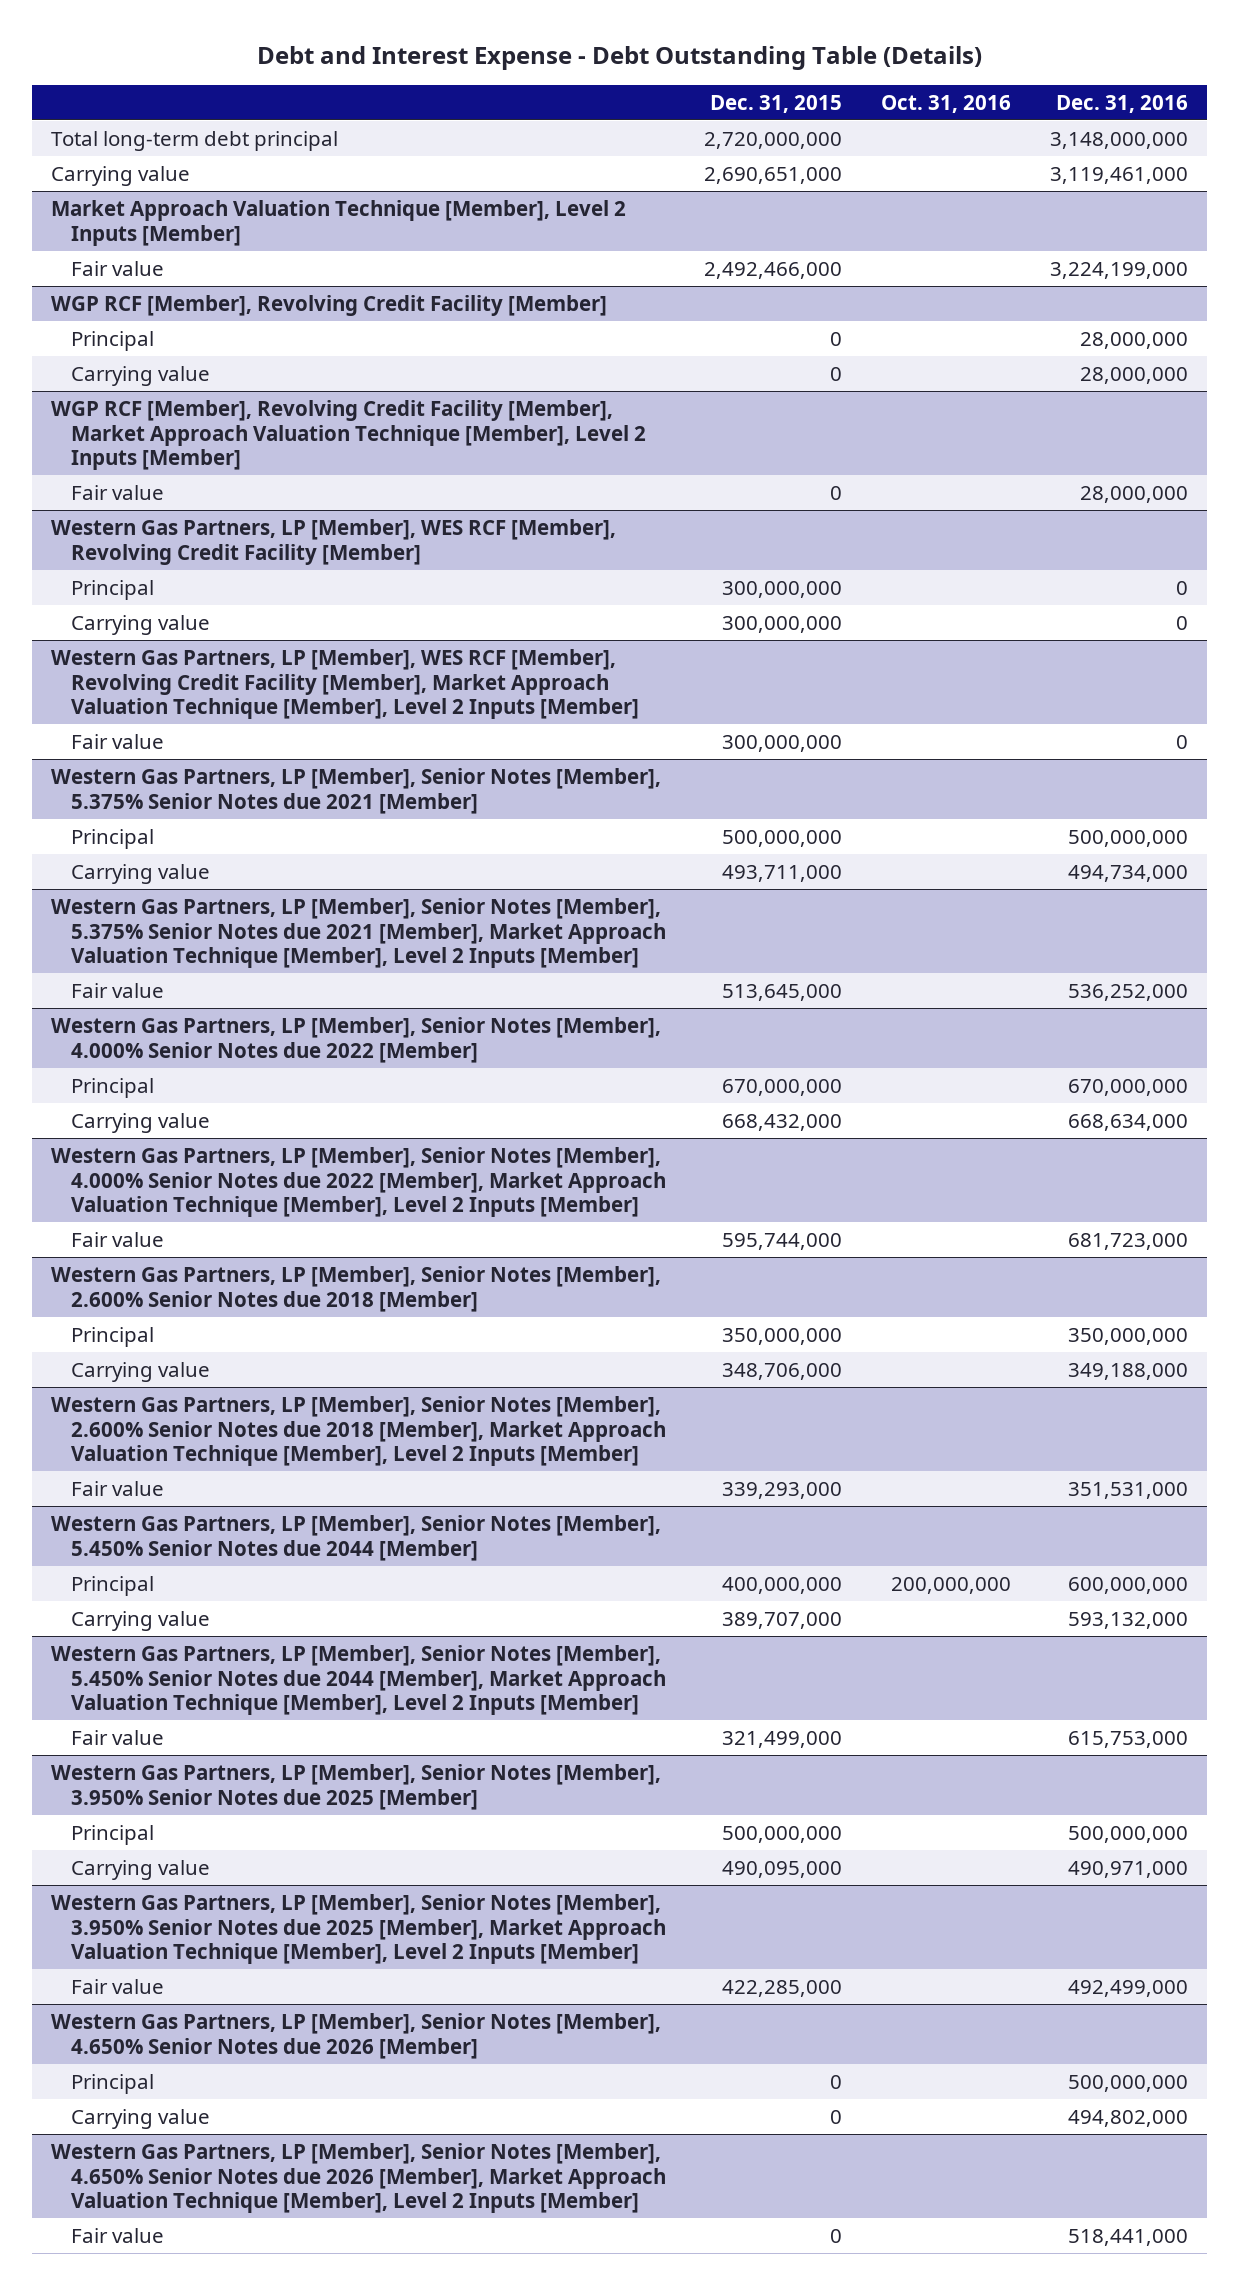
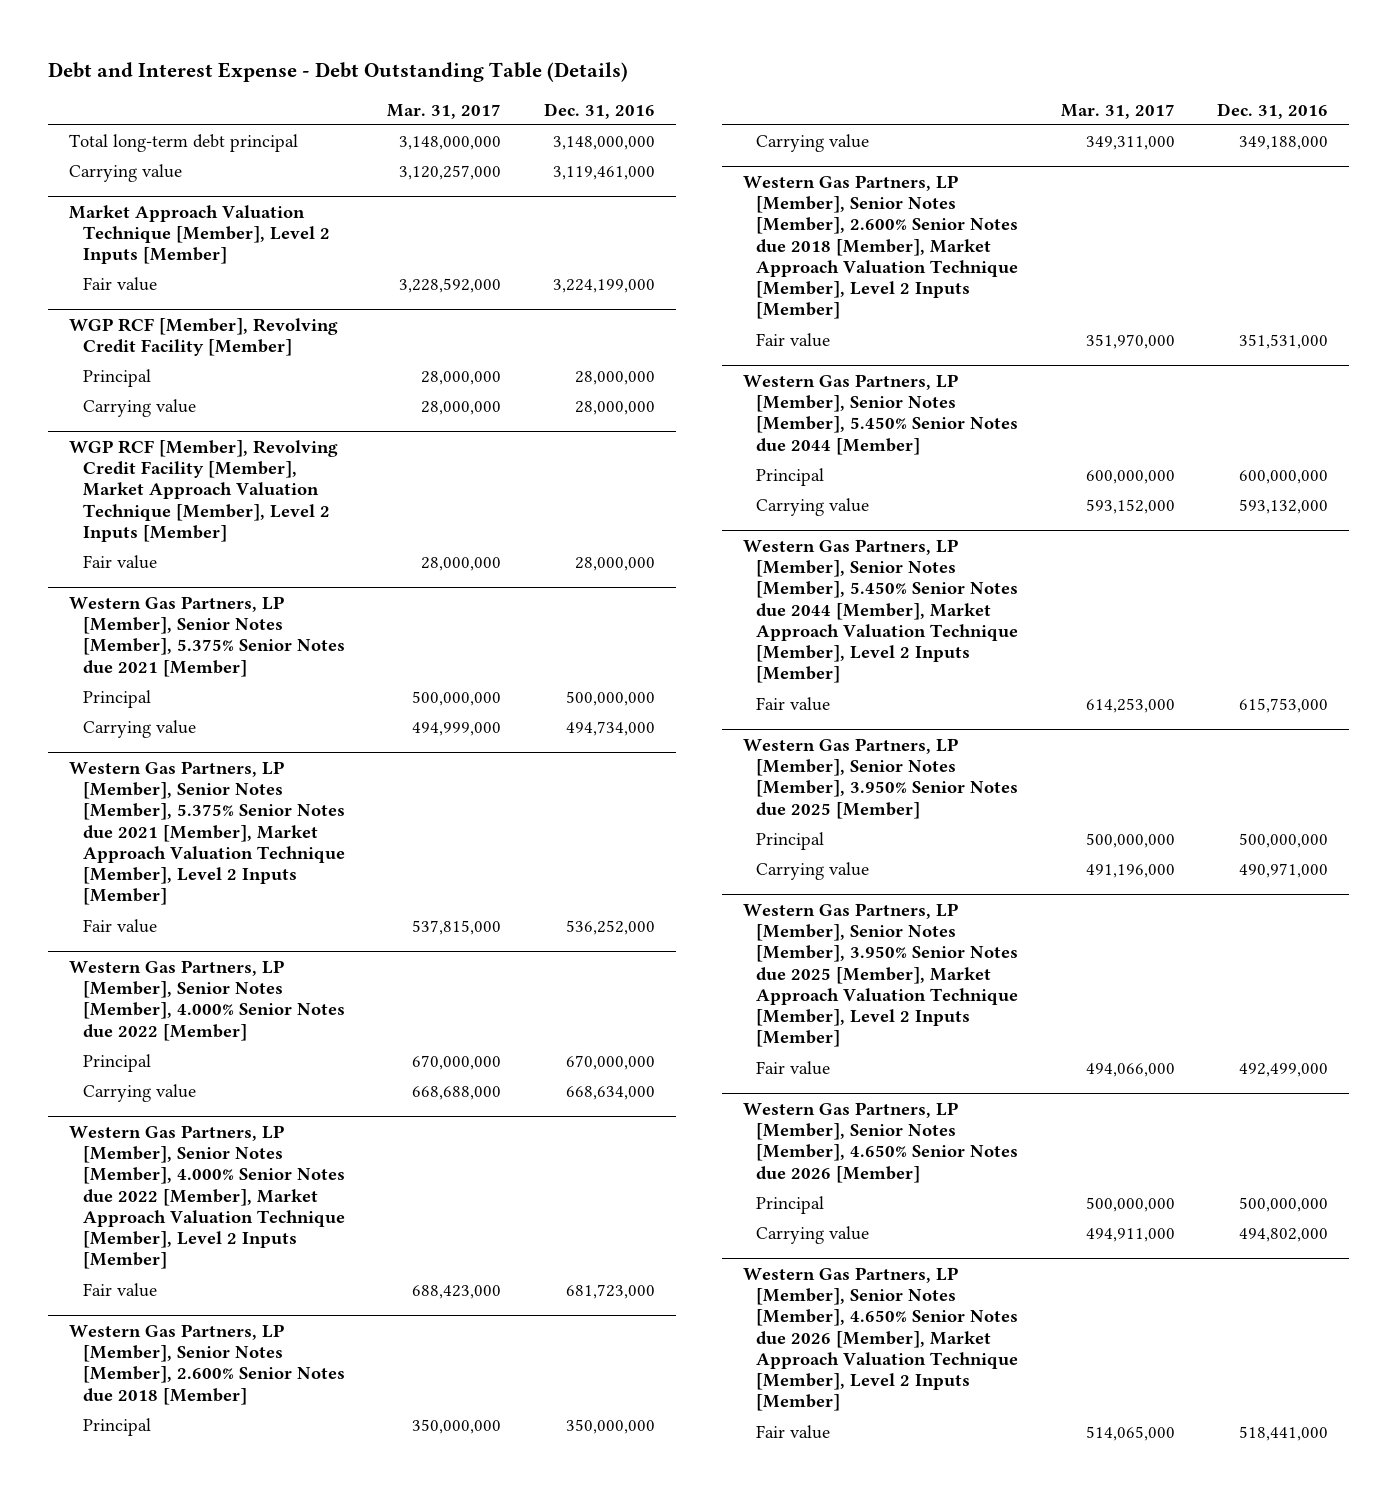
- | Dec. 31, 2015 | Oct. 31, 2016 | Dec. 31, 2016
+ | Mar. 31, 2017 | Dec. 31, 2016
- Western Gas Partners, LP [Member], WES RCF [Member], Revolving Credit Facility [Member]
- Principal | 300,000,000 | | 0
- Carrying value | 300,000,000 | | 0
- Western Gas Partners, LP [Member], WES RCF [Member], Revolving Credit Facility [Member], Market Approach Valuation Technique [Member], Level 2 Inputs [Member]
- Fair value | 300,000,000 | | 0

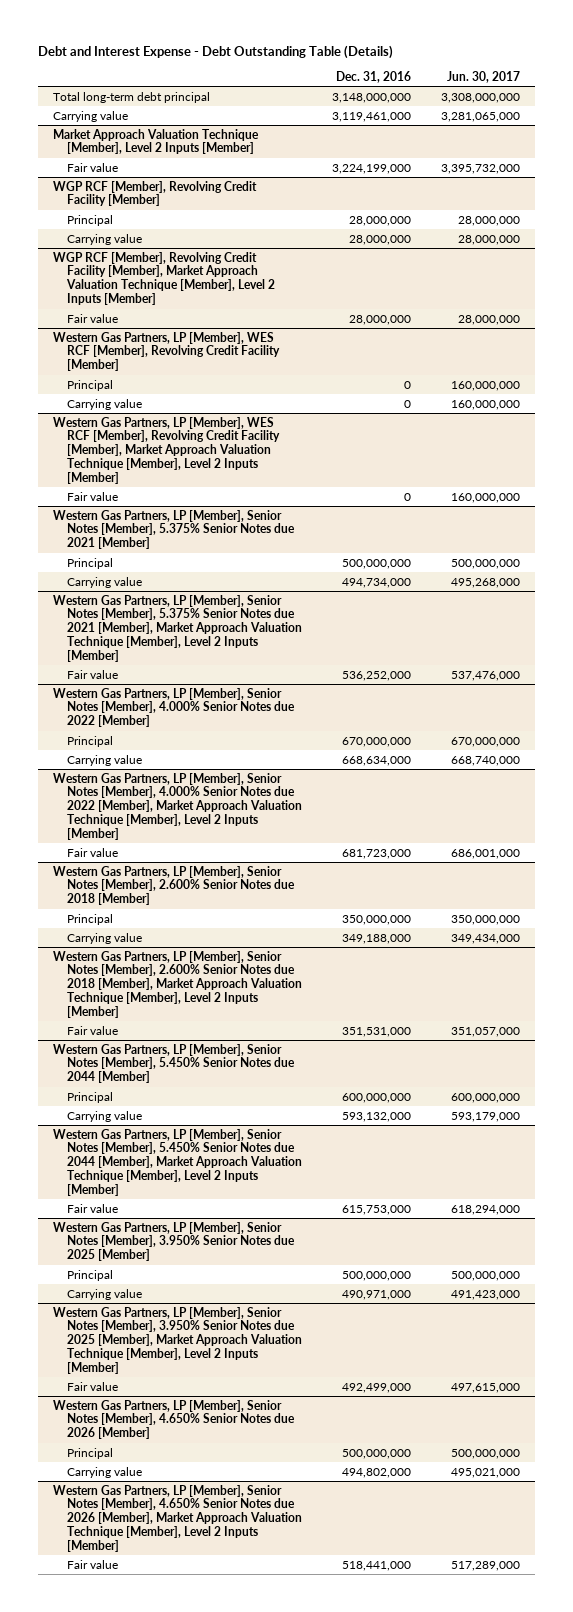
- | Mar. 31, 2017 | Dec. 31, 2016
+ | Dec. 31, 2016 | Jun. 30, 2017
+ Western Gas Partners, LP [Member], WES RCF [Member], Revolving Credit Facility [Member]
+ Principal | 0 | 160,000,000
+ Carrying value | 0 | 160,000,000
+ Western Gas Partners, LP [Member], WES RCF [Member], Revolving Credit Facility [Member], Market Approach Valuation Technique [Member], Level 2 Inputs [Member]
+ Fair value | 0 | 160,000,000

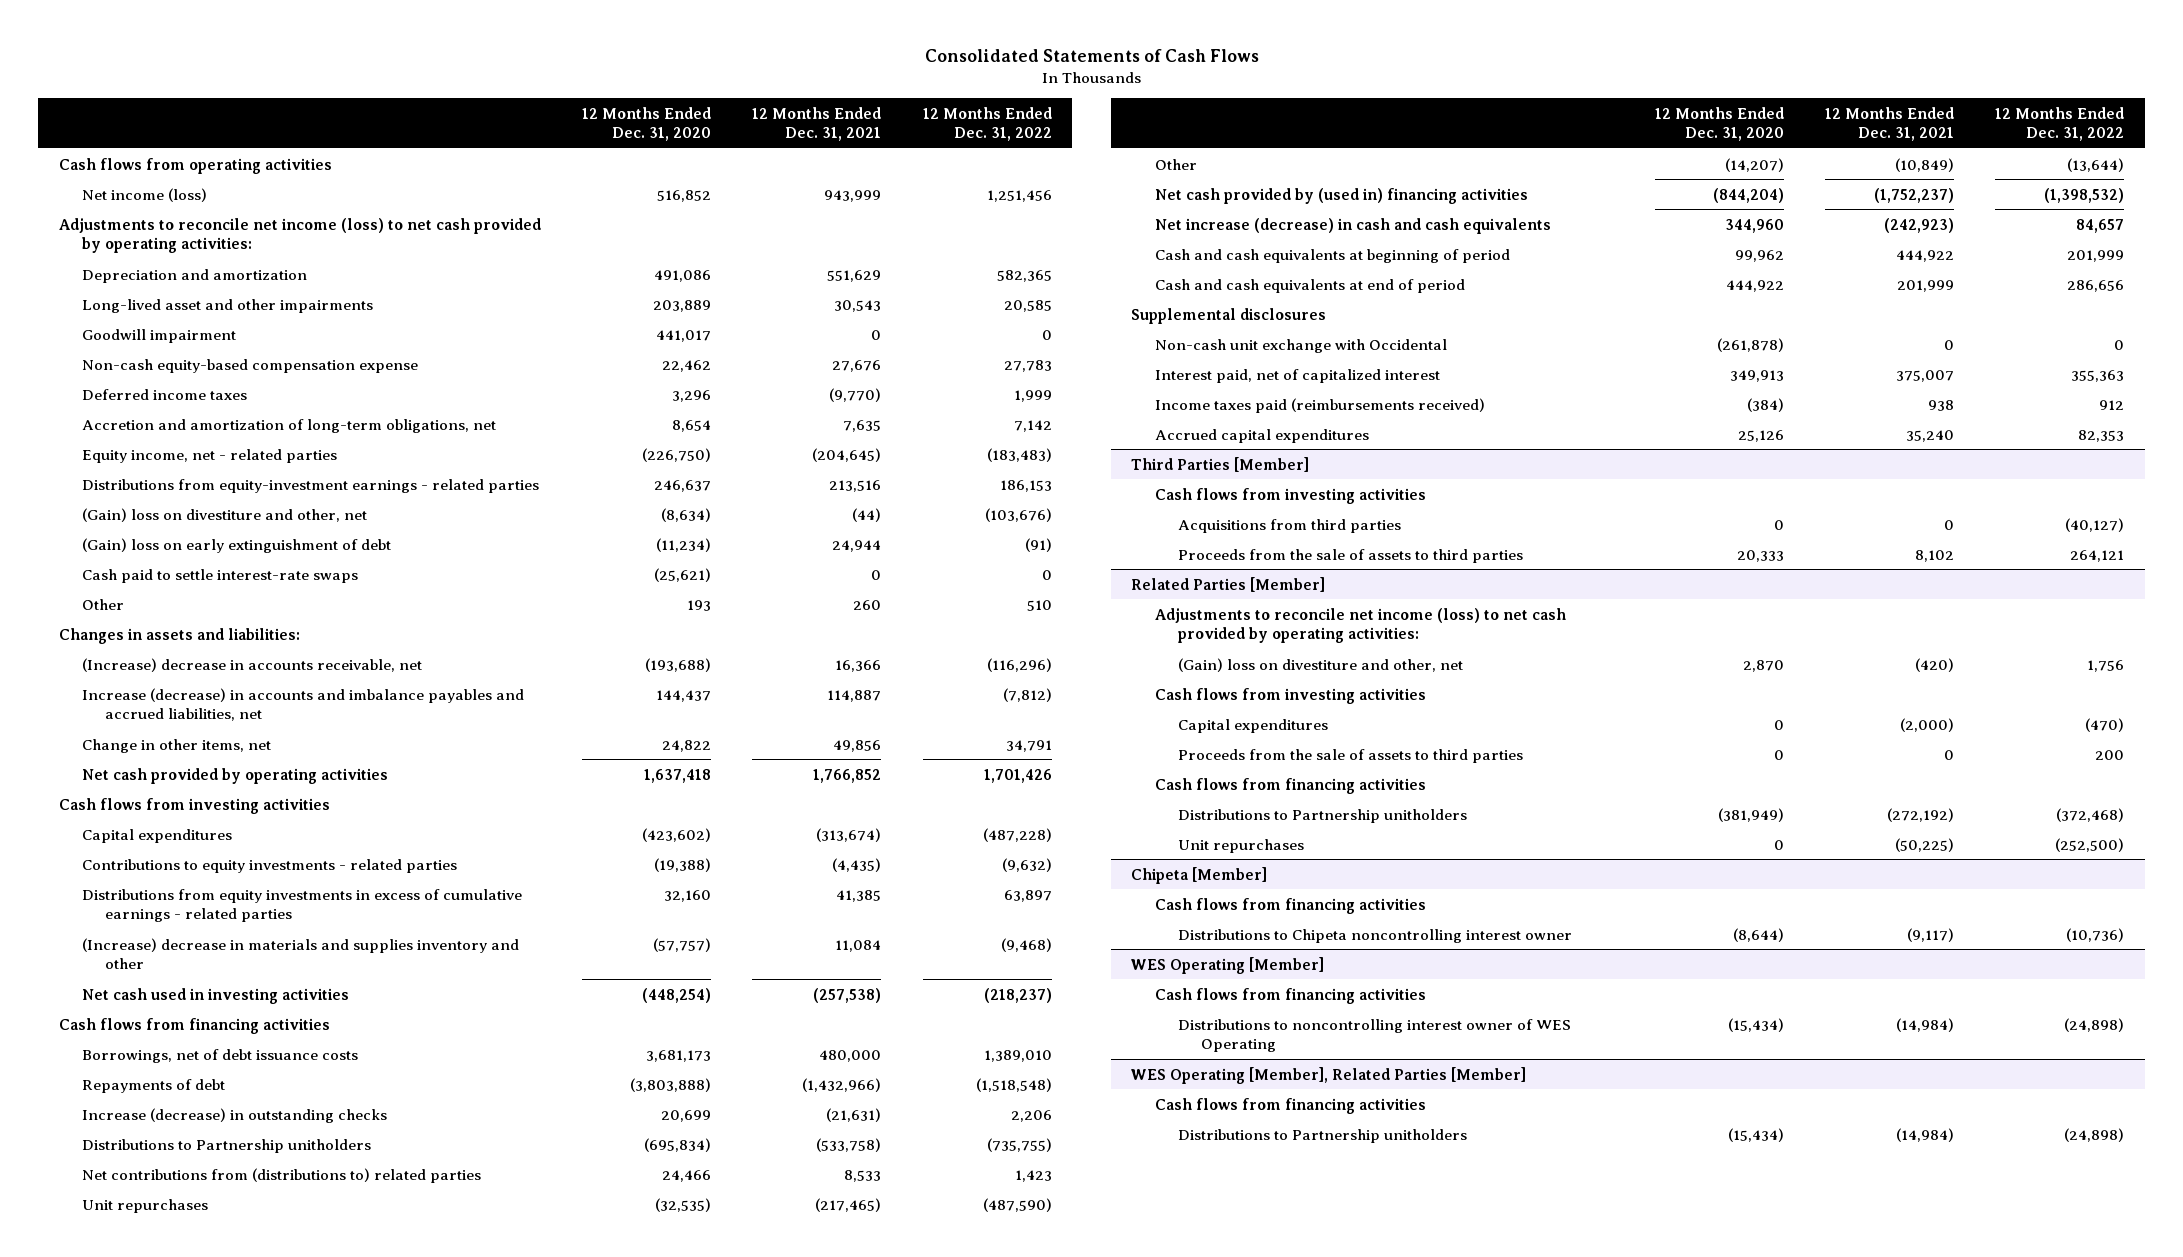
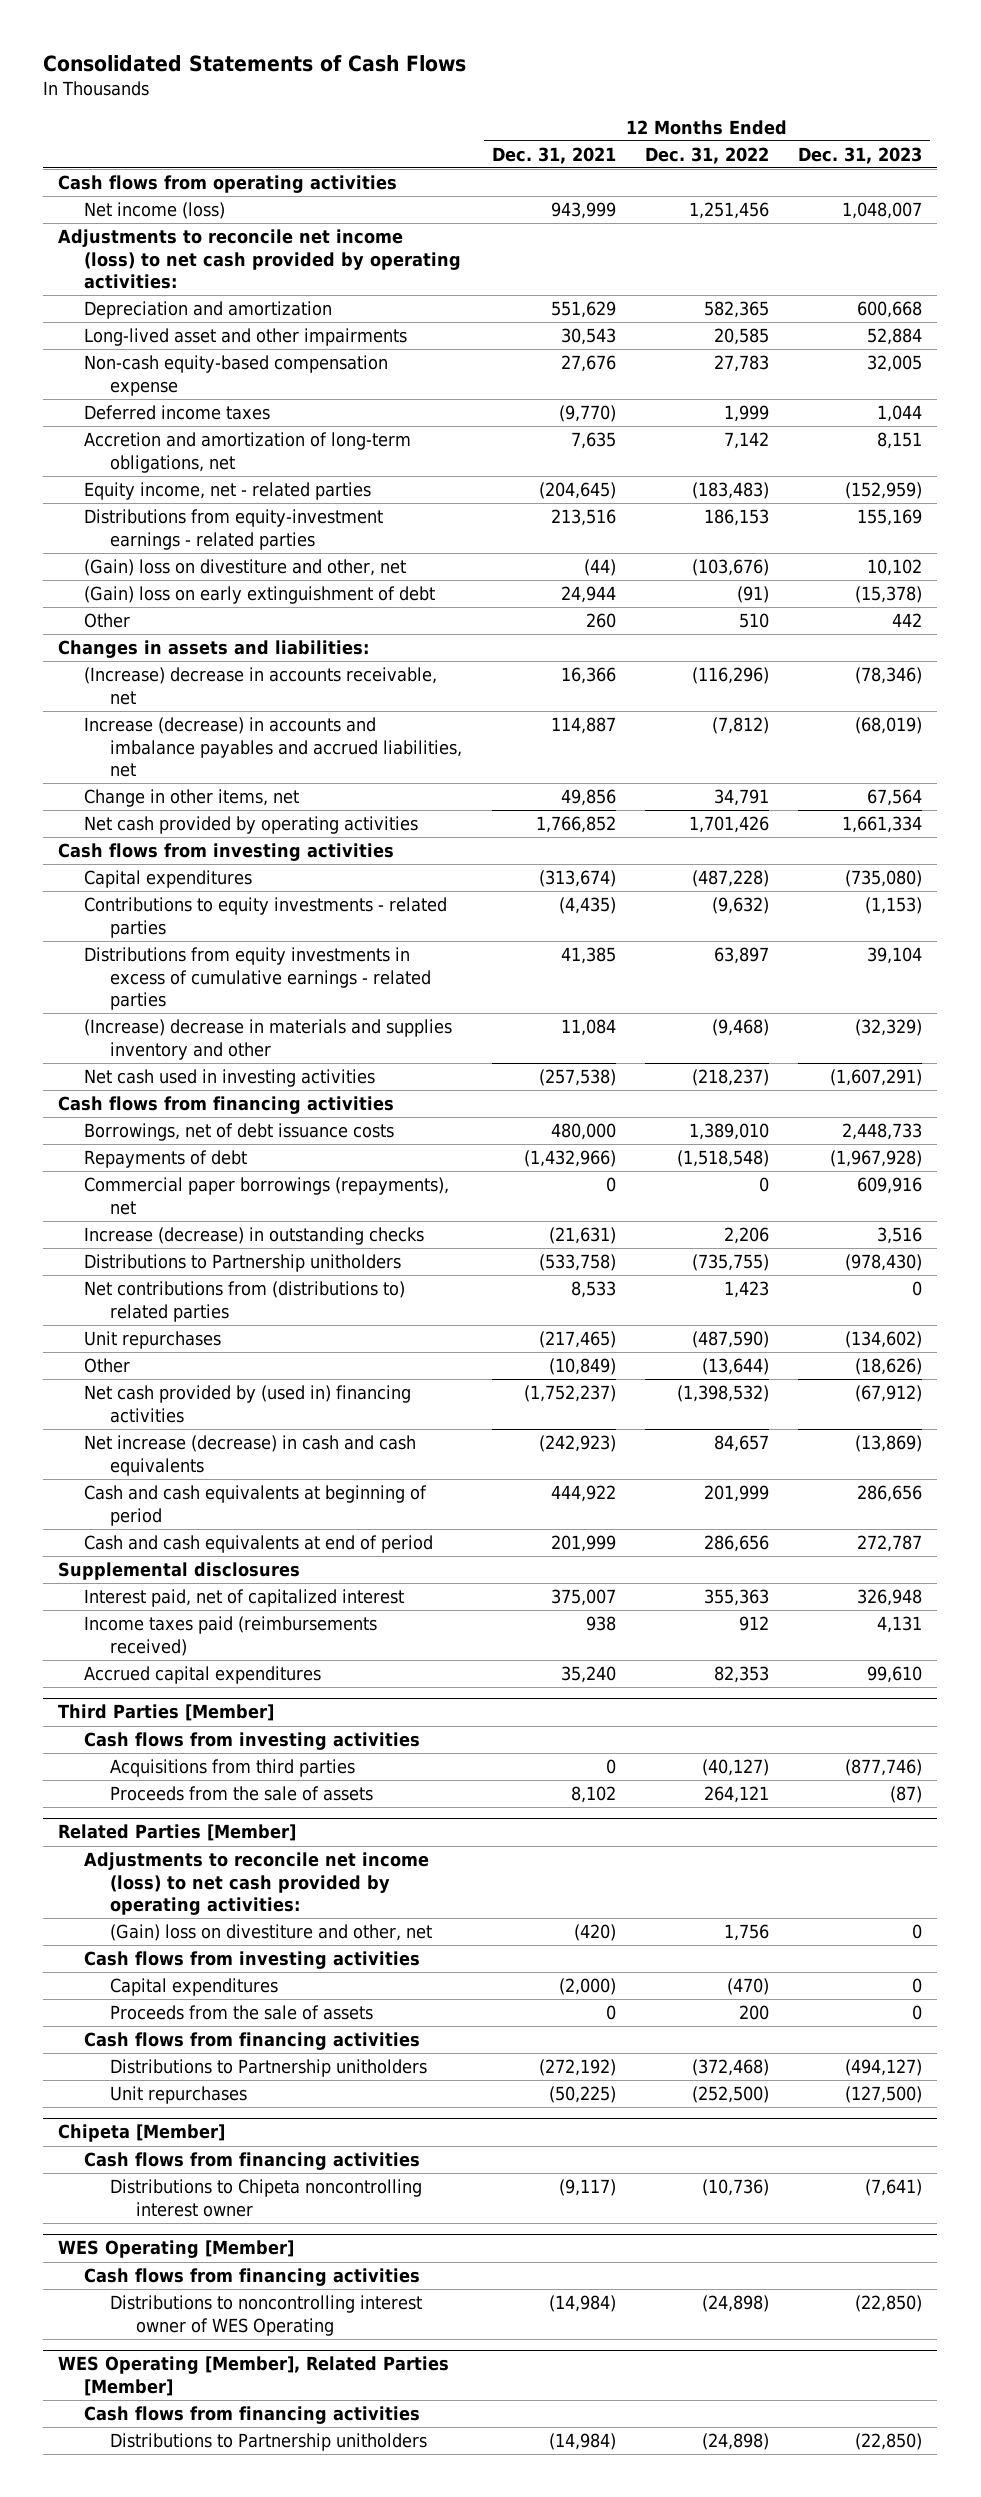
- | 12 Months Ended Dec. 31, 2020 | 12 Months Ended Dec. 31, 2021 | 12 Months Ended Dec. 31, 2022
+ | 12 Months Ended Dec. 31, 2021 | 12 Months Ended Dec. 31, 2022 | 12 Months Ended Dec. 31, 2023
- Goodwill impairment | 441,017 | 0 | 0
- Cash paid to settle interest-rate swaps | (25,621) | 0 | 0
+ Commercial paper borrowings (repayments), net | 0 | 0 | 609,916
- Non-cash unit exchange with Occidental | (261,878) | 0 | 0
@ Third Parties [Member]
- Proceeds from the sale of assets to third parties | 20,333 | 8,102 | 264,121
+ Proceeds from the sale of assets | 8,102 | 264,121 | (87)
@ Related Parties [Member]
- Proceeds from the sale of assets to third parties | 0 | 0 | 200
+ Proceeds from the sale of assets | 0 | 200 | 0

